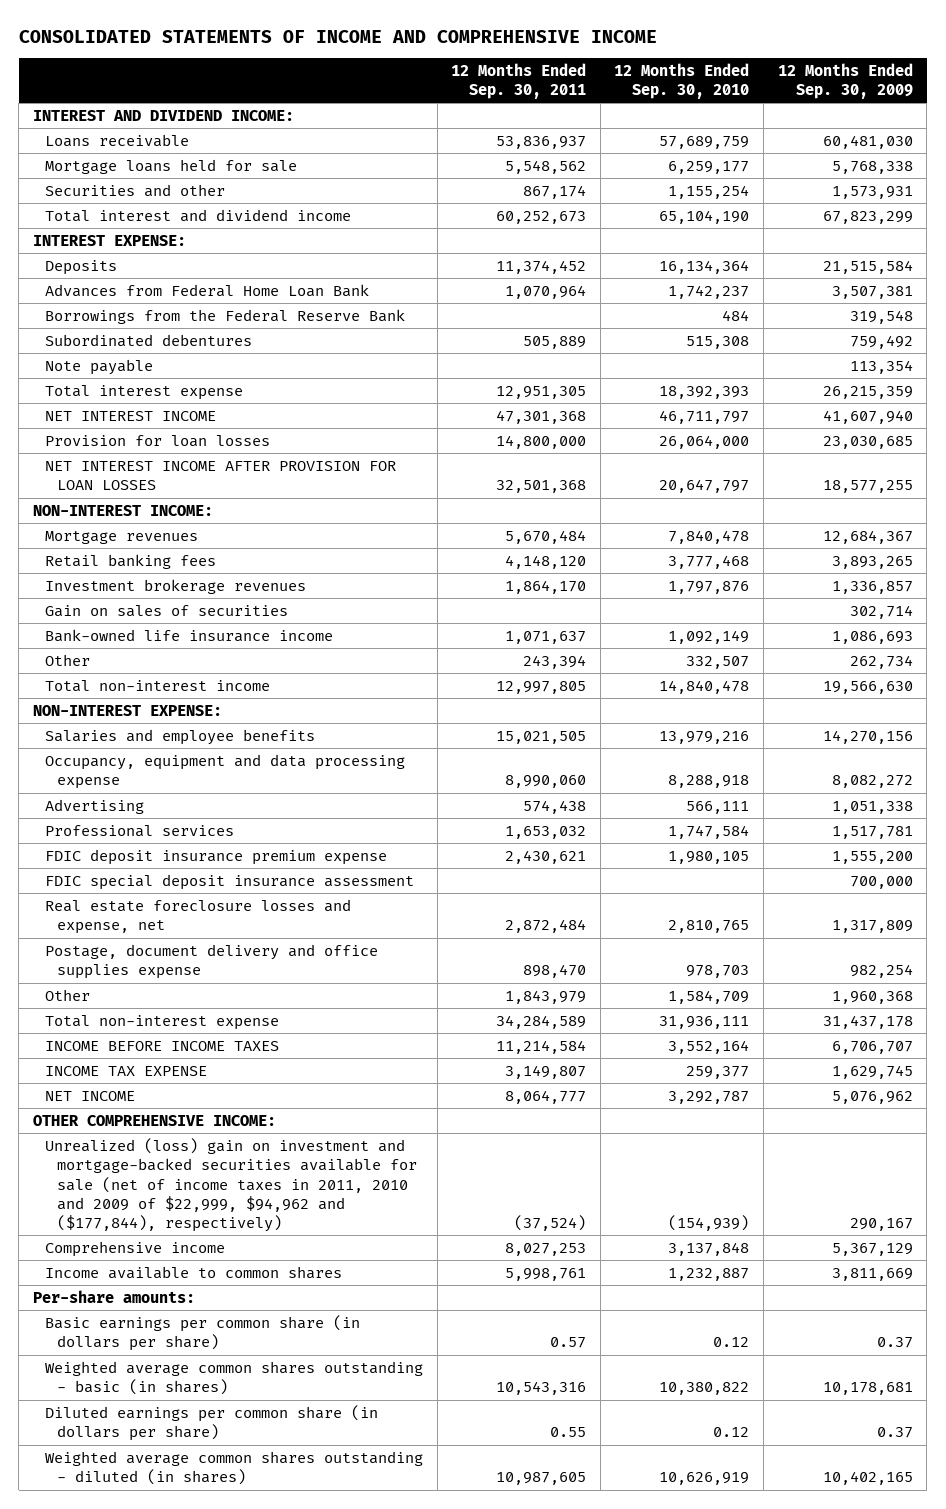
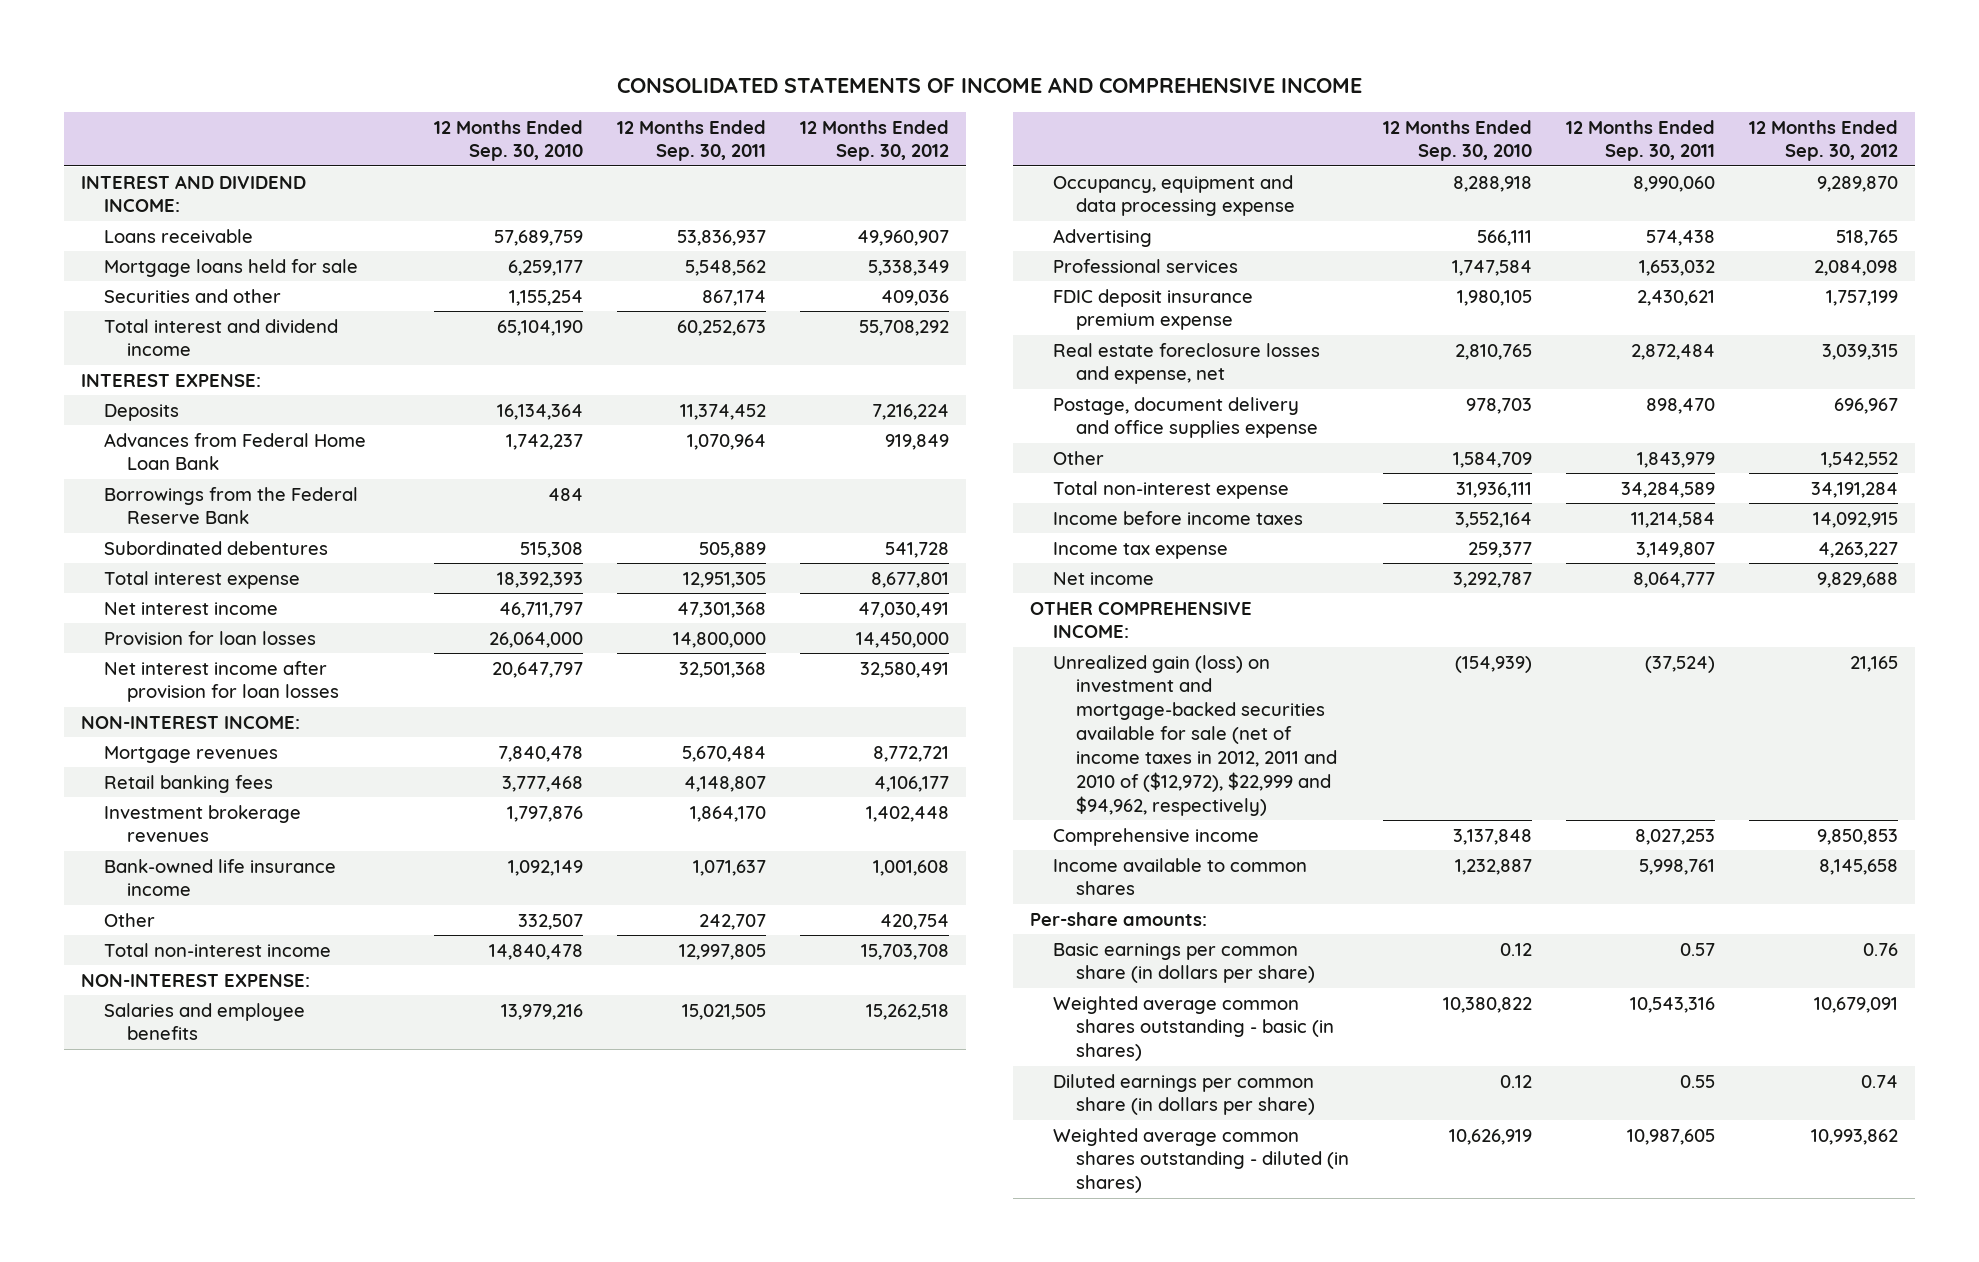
- | 12 Months Ended Sep. 30, 2011 | 12 Months Ended Sep. 30, 2010 | 12 Months Ended Sep. 30, 2009
+ | 12 Months Ended Sep. 30, 2010 | 12 Months Ended Sep. 30, 2011 | 12 Months Ended Sep. 30, 2012
- Note payable | | | 113,354
- NET INTEREST INCOME | 47,301,368 | 46,711,797 | 41,607,940
+ Net interest income | 46,711,797 | 47,301,368 | 47,030,491
- NET INTEREST INCOME AFTER PROVISION FOR LOAN LOSSES | 32,501,368 | 20,647,797 | 18,577,255
+ Net interest income after provision for loan losses | 20,647,797 | 32,501,368 | 32,580,491
- Retail banking fees | 4,148,120 | 3,777,468 | 3,893,265
+ Retail banking fees | 3,777,468 | 4,148,807 | 4,106,177
- Gain on sales of securities | | | 302,714
- Other | 243,394 | 332,507 | 262,734
+ Other | 332,507 | 242,707 | 420,754
- FDIC special deposit insurance assessment | | | 700,000
- INCOME BEFORE INCOME TAXES | 11,214,584 | 3,552,164 | 6,706,707
- INCOME TAX EXPENSE | 3,149,807 | 259,377 | 1,629,745
- NET INCOME | 8,064,777 | 3,292,787 | 5,076,962
+ Income before income taxes | 3,552,164 | 11,214,584 | 14,092,915
+ Income tax expense | 259,377 | 3,149,807 | 4,263,227
+ Net income | 3,292,787 | 8,064,777 | 9,829,688
- Unrealized (loss) gain on investment and mortgage-backed securities available for sale (net of income taxes in 2011, 2010 and 2009 of $22,999, $94,962 and ($177,844), respectively) | (37,524) | (154,939) | 290,167
+ Unrealized gain (loss) on investment and mortgage-backed securities available for sale (net of income taxes in 2012, 2011 and 2010 of ($12,972), $22,999 and $94,962, respectively) | (154,939) | (37,524) | 21,165

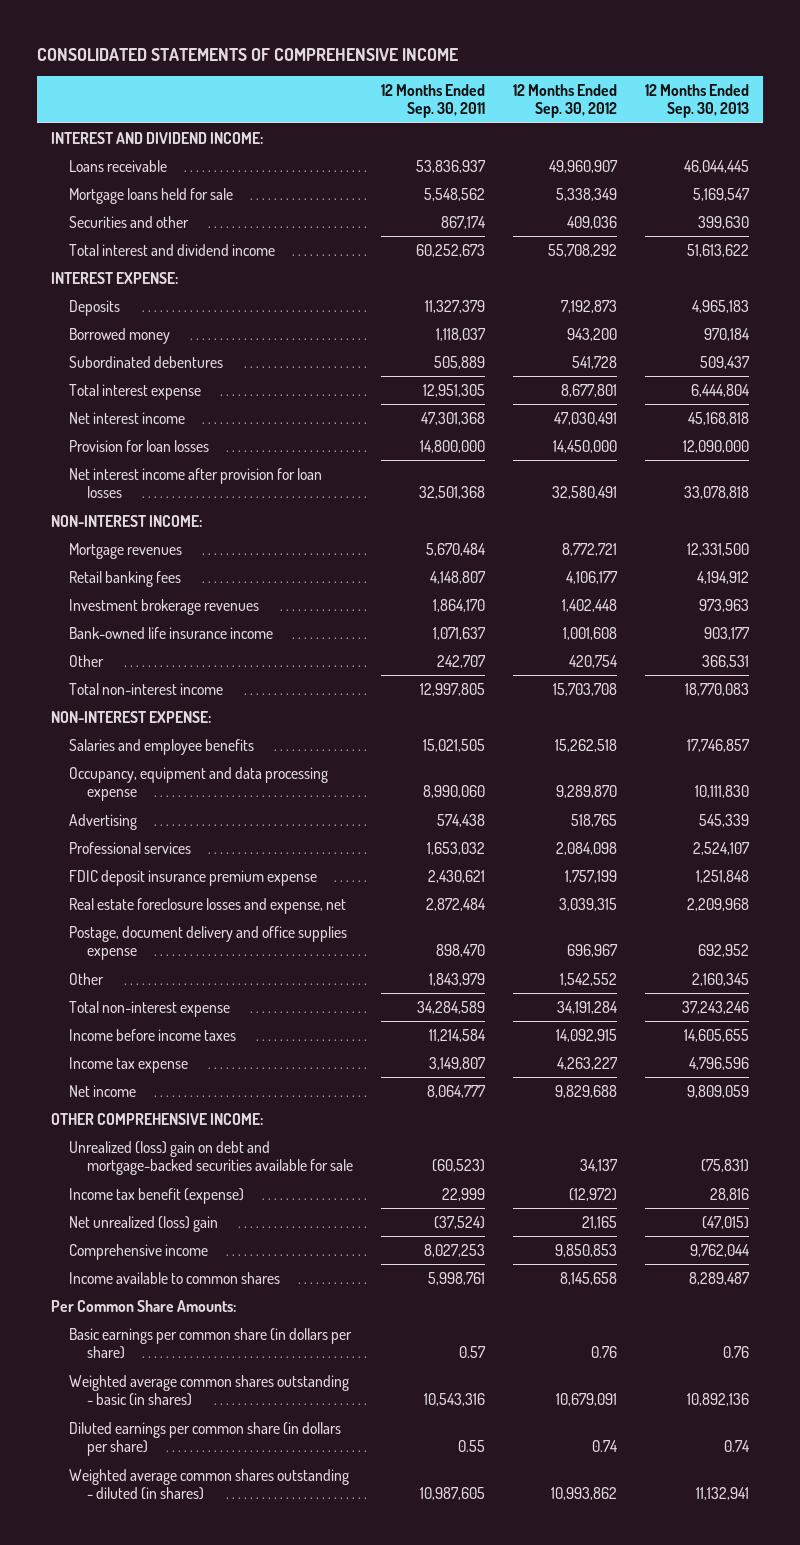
- CONSOLIDATED STATEMENTS OF INCOME AND COMPREHENSIVE INCOME
+ CONSOLIDATED STATEMENTS OF COMPREHENSIVE INCOME
- | 12 Months Ended Sep. 30, 2010 | 12 Months Ended Sep. 30, 2011 | 12 Months Ended Sep. 30, 2012
+ | 12 Months Ended Sep. 30, 2011 | 12 Months Ended Sep. 30, 2012 | 12 Months Ended Sep. 30, 2013
- Deposits | 16,134,364 | 11,374,452 | 7,216,224
- Advances from Federal Home Loan Bank | 1,742,237 | 1,070,964 | 919,849
- Borrowings from the Federal Reserve Bank | 484 | |
+ Deposits | 11,327,379 | 7,192,873 | 4,965,183
+ Borrowed money | 1,118,037 | 943,200 | 970,184
- Unrealized gain (loss) on investment and mortgage-backed securities available for sale (net of income taxes in 2012, 2011 and 2010 of ($12,972), $22,999 and $94,962, respectively) | (154,939) | (37,524) | 21,165
+ Unrealized (loss) gain on debt and mortgage-backed securities available for sale | (60,523) | 34,137 | (75,831)
+ Income tax benefit (expense) | 22,999 | (12,972) | 28,816
+ Net unrealized (loss) gain | (37,524) | 21,165 | (47,015)
- Per-share amounts:
+ Per Common Share Amounts:

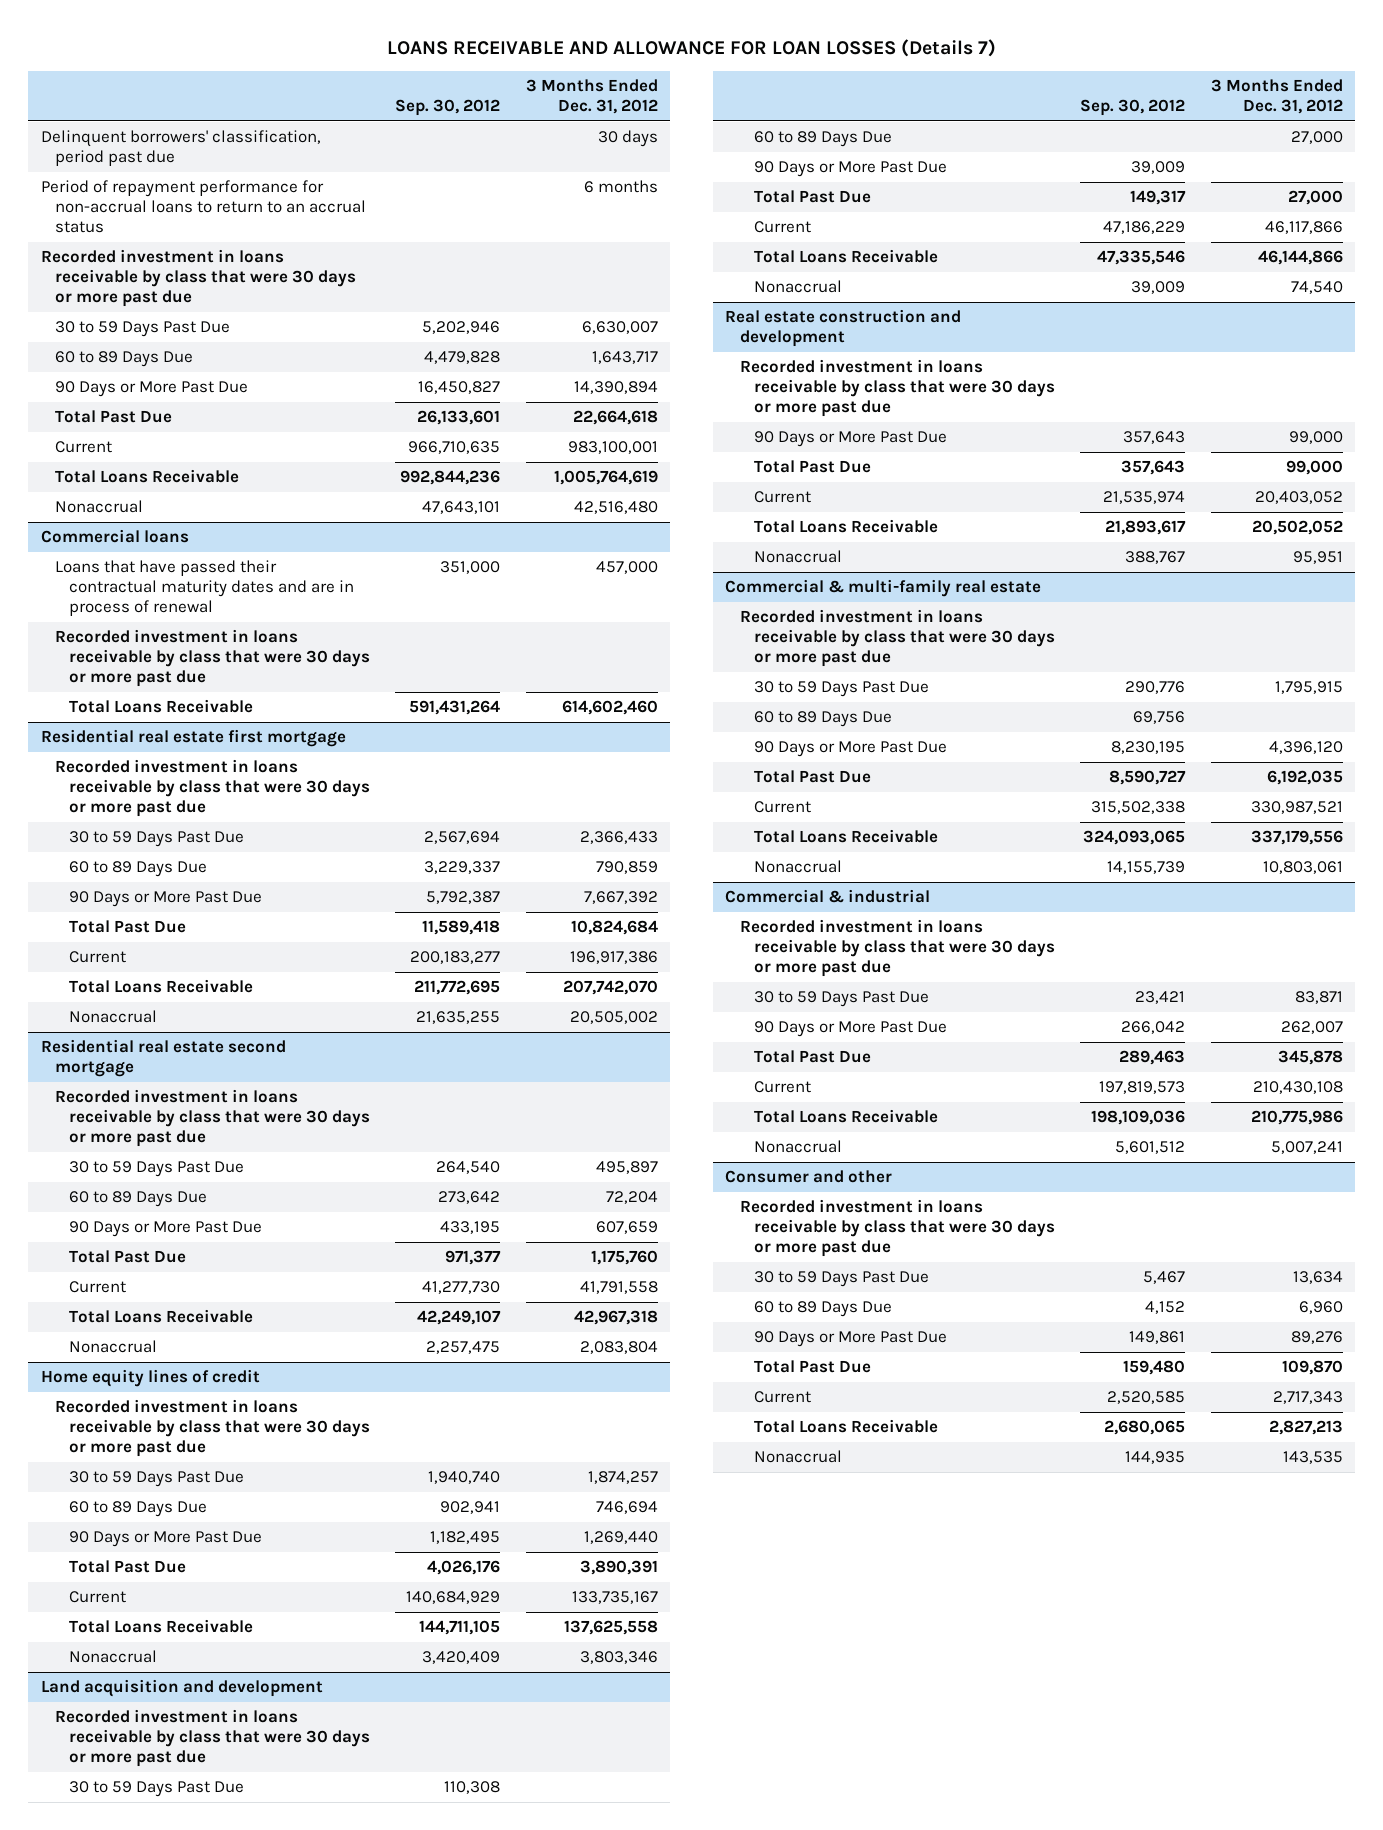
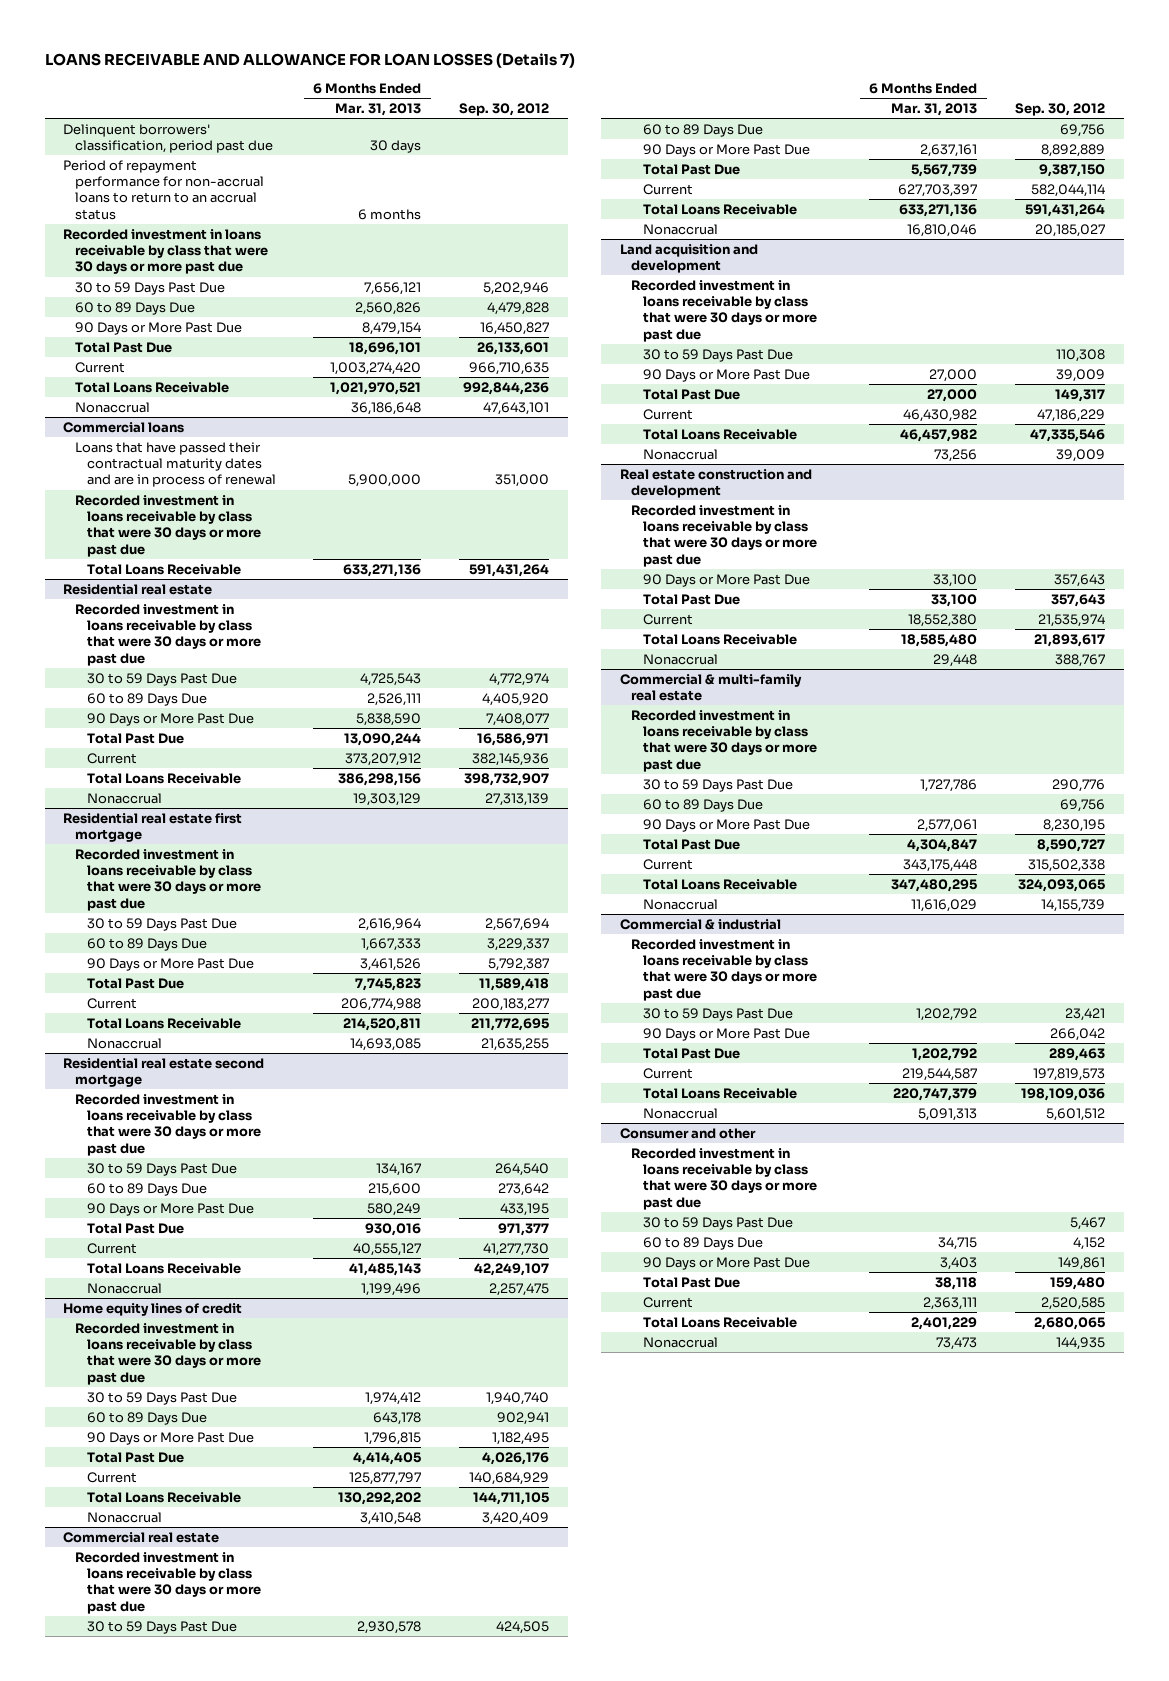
- | Sep. 30, 2012 | 3 Months Ended Dec. 31, 2012
+ | 6 Months Ended Mar. 31, 2013 | Sep. 30, 2012
+ Residential real estate
+ Recorded investment in loans receivable by class that were 30 days or more past due
+ 30 to 59 Days Past Due | 4,725,543 | 4,772,974
+ 60 to 89 Days Due | 2,526,111 | 4,405,920
+ 90 Days or More Past Due | 5,838,590 | 7,408,077
+ Total Past Due | 13,090,244 | 16,586,971
+ Current | 373,207,912 | 382,145,936
+ Total Loans Receivable | 386,298,156 | 398,732,907
+ Nonaccrual | 19,303,129 | 27,313,139
+ Commercial real estate
+ Recorded investment in loans receivable by class that were 30 days or more past due
+ 30 to 59 Days Past Due | 2,930,578 | 424,505
+ 60 to 89 Days Due | | 69,756
+ 90 Days or More Past Due | 2,637,161 | 8,892,889
+ Total Past Due | 5,567,739 | 9,387,150
+ Current | 627,703,397 | 582,044,114
+ Total Loans Receivable | 633,271,136 | 591,431,264
+ Nonaccrual | 16,810,046 | 20,185,027
@ Land acquisition and development
- 60 to 89 Days Due | | 27,000

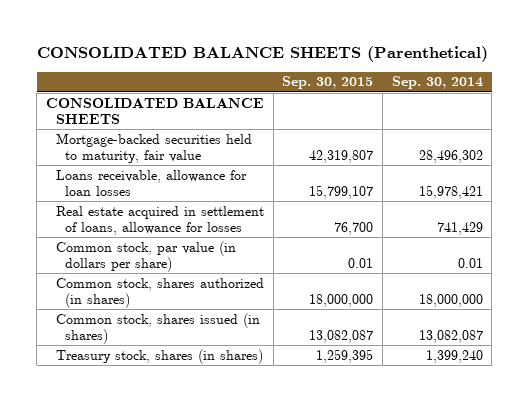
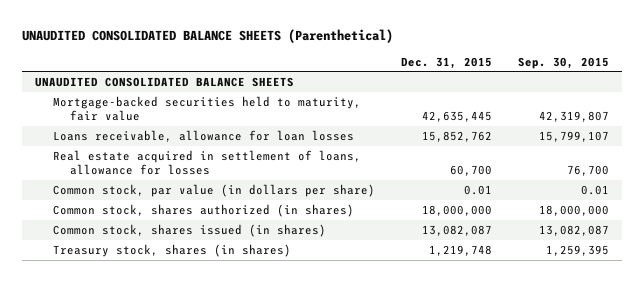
- CONSOLIDATED BALANCE SHEETS (Parenthetical)
+ UNAUDITED CONSOLIDATED BALANCE SHEETS (Parenthetical)
- | Sep. 30, 2015 | Sep. 30, 2014
+ | Dec. 31, 2015 | Sep. 30, 2015
- CONSOLIDATED BALANCE SHEETS
+ UNAUDITED CONSOLIDATED BALANCE SHEETS

